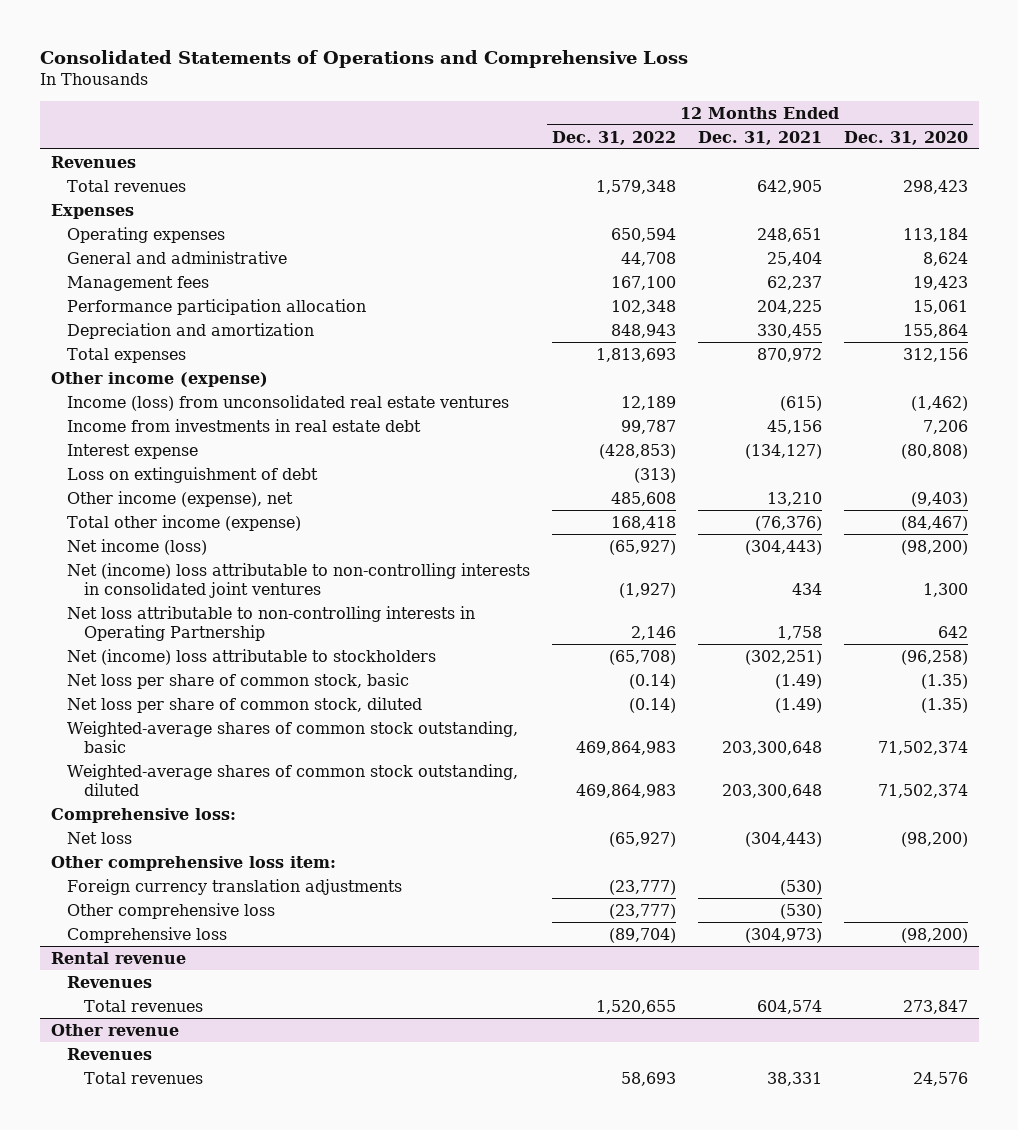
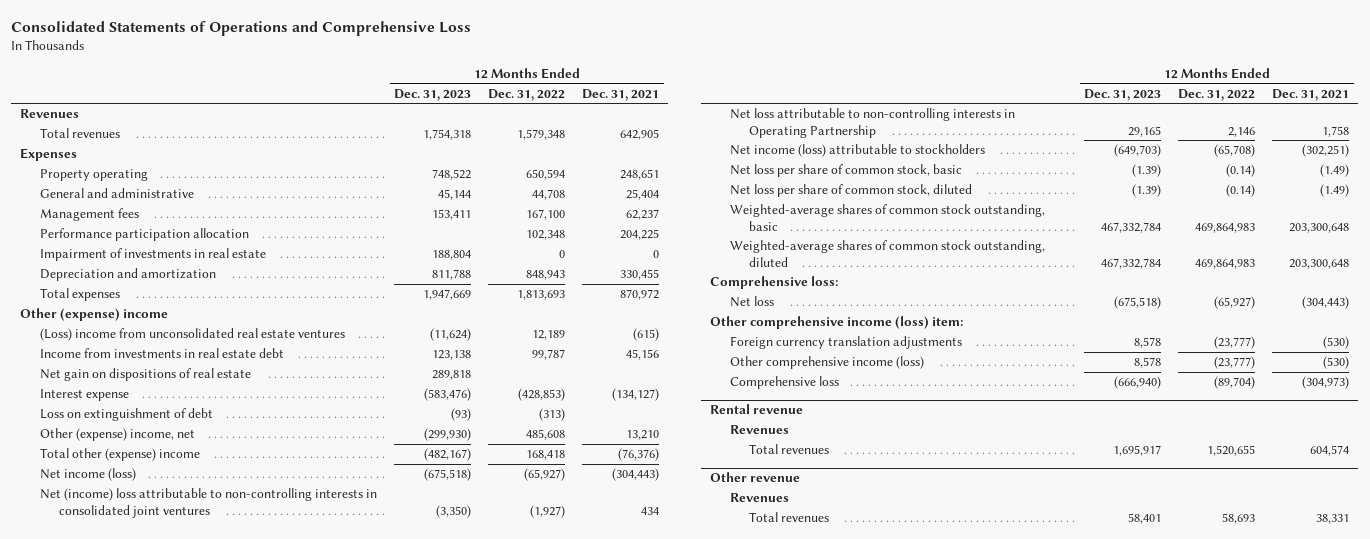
- | 12 Months Ended Dec. 31, 2022 | 12 Months Ended Dec. 31, 2021 | 12 Months Ended Dec. 31, 2020
+ | 12 Months Ended Dec. 31, 2023 | 12 Months Ended Dec. 31, 2022 | 12 Months Ended Dec. 31, 2021
- Operating expenses | 650,594 | 248,651 | 113,184
+ Property operating | 748,522 | 650,594 | 248,651
+ Impairment of investments in real estate | 188,804 | 0 | 0
- Other income (expense)
- Income (loss) from unconsolidated real estate ventures | 12,189 | (615) | (1,462)
+ Other (expense) income
+ (Loss) income from unconsolidated real estate ventures | (11,624) | 12,189 | (615)
+ Net gain on dispositions of real estate | 289,818 | |
- Other income (expense), net | 485,608 | 13,210 | (9,403)
- Total other income (expense) | 168,418 | (76,376) | (84,467)
+ Other (expense) income, net | (299,930) | 485,608 | 13,210
+ Total other (expense) income | (482,167) | 168,418 | (76,376)
- Net (income) loss attributable to stockholders | (65,708) | (302,251) | (96,258)
+ Net income (loss) attributable to stockholders | (649,703) | (65,708) | (302,251)
- Other comprehensive loss item:
+ Other comprehensive income (loss) item:
- Other comprehensive loss | (23,777) | (530) |
+ Other comprehensive income (loss) | 8,578 | (23,777) | (530)

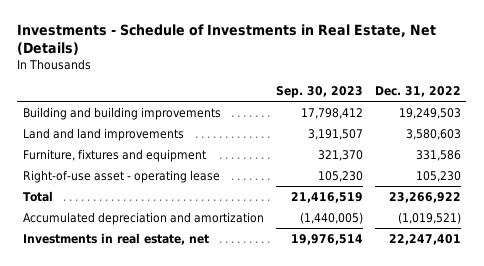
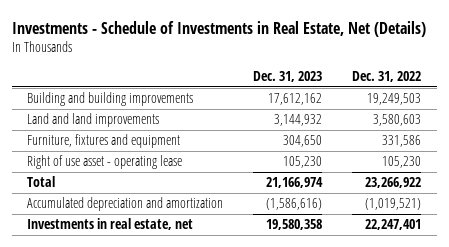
- | Sep. 30, 2023 | Dec. 31, 2022
+ | Dec. 31, 2023 | Dec. 31, 2022
- Right-of-use asset - operating lease | 105,230 | 105,230
+ Right of use asset - operating lease | 105,230 | 105,230

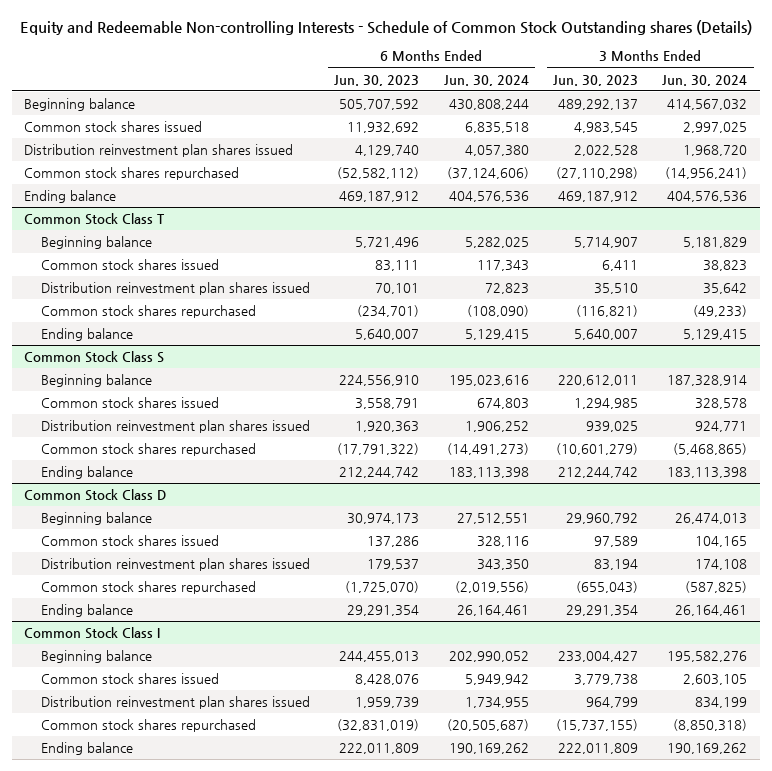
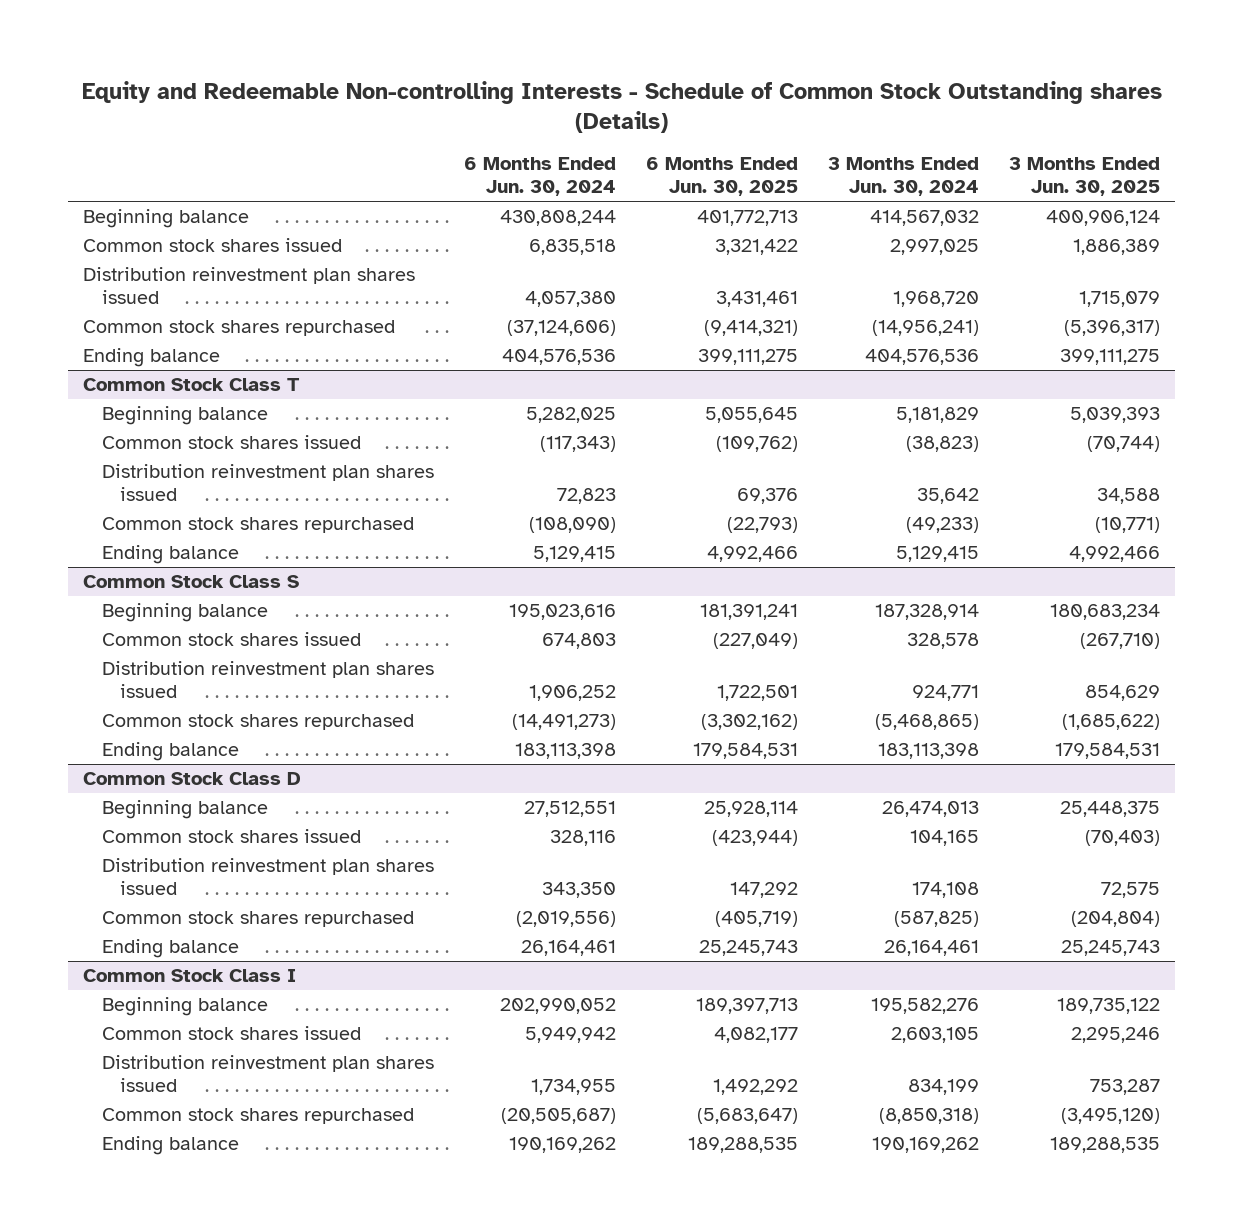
- | 6 Months Ended Jun. 30, 2023 | 6 Months Ended Jun. 30, 2024 | 3 Months Ended Jun. 30, 2023 | 3 Months Ended Jun. 30, 2024
+ | 6 Months Ended Jun. 30, 2024 | 6 Months Ended Jun. 30, 2025 | 3 Months Ended Jun. 30, 2024 | 3 Months Ended Jun. 30, 2025
@ Common Stock Class T
- Common stock shares issued | 83,111 | 117,343 | 6,411 | 38,823
+ Common stock shares issued | (117,343) | (109,762) | (38,823) | (70,744)

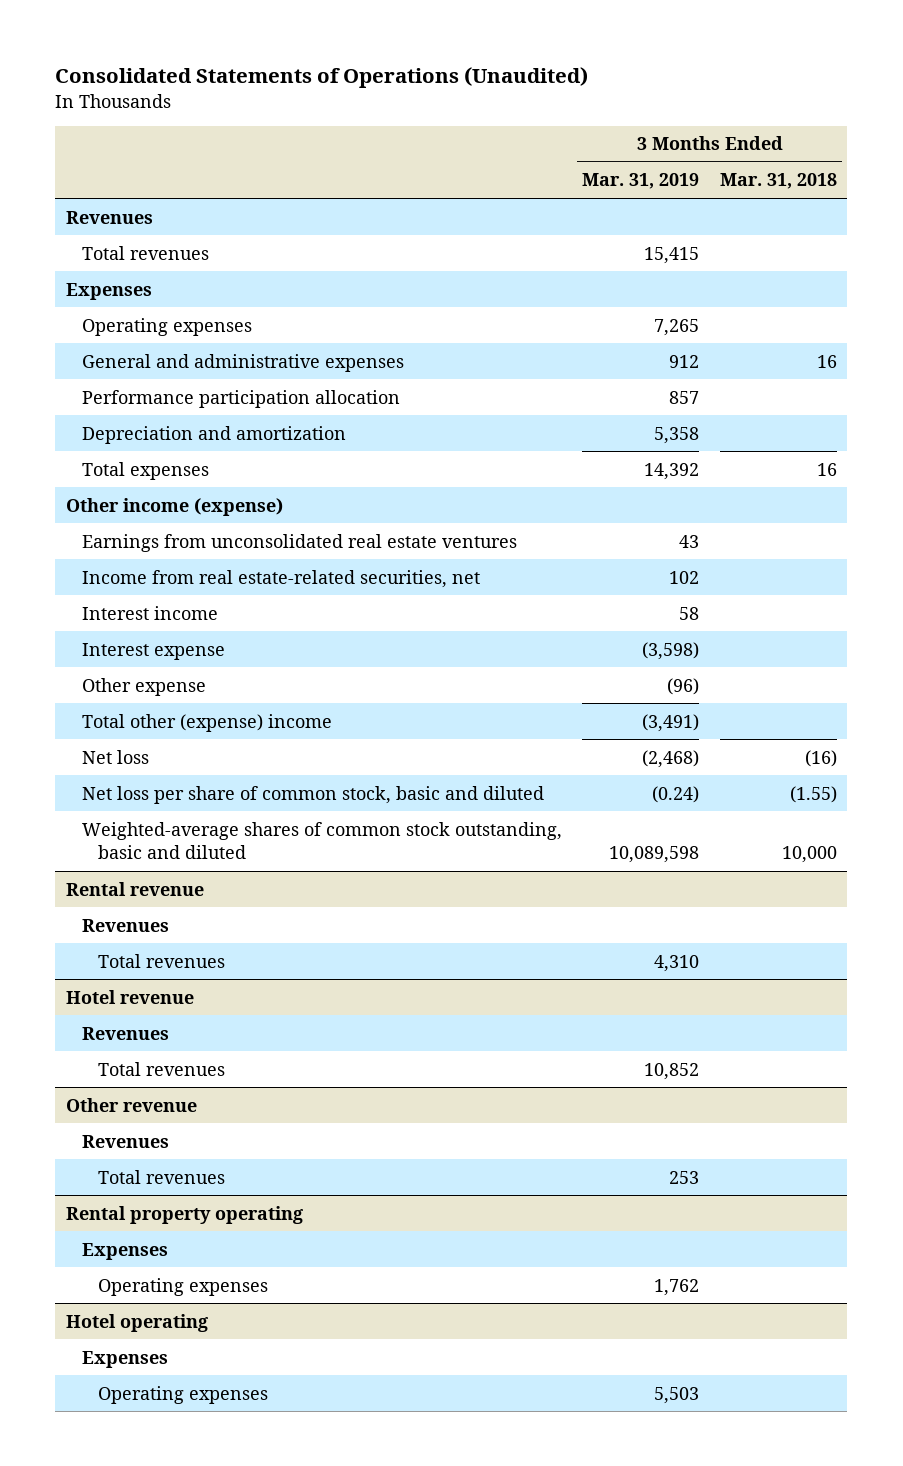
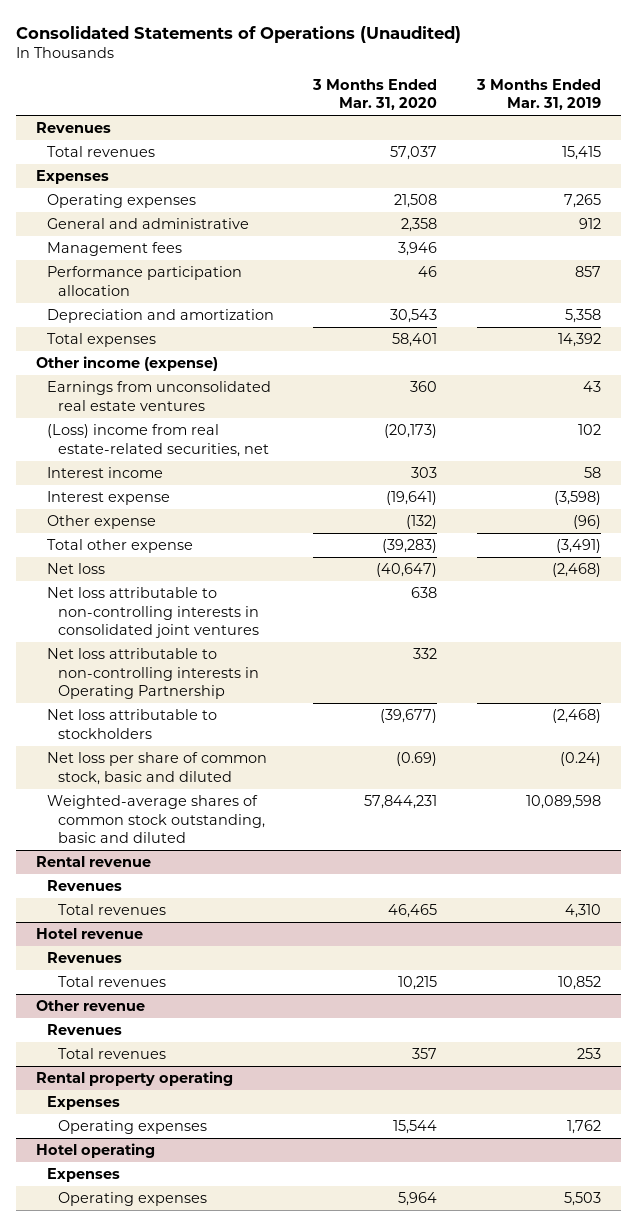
- | 3 Months Ended Mar. 31, 2019 | 3 Months Ended Mar. 31, 2018
+ | 3 Months Ended Mar. 31, 2020 | 3 Months Ended Mar. 31, 2019
- General and administrative expenses | 912 | 16
+ General and administrative | 2,358 | 912
+ Management fees | 3,946 |
- Income from real estate-related securities, net | 102 |
+ (Loss) income from real estate-related securities, net | (20,173) | 102
- Total other (expense) income | (3,491) |
+ Total other expense | (39,283) | (3,491)
+ Net loss attributable to non-controlling interests in consolidated joint ventures | 638 |
+ Net loss attributable to non-controlling interests in Operating Partnership | 332 |
+ Net loss attributable to stockholders | (39,677) | (2,468)

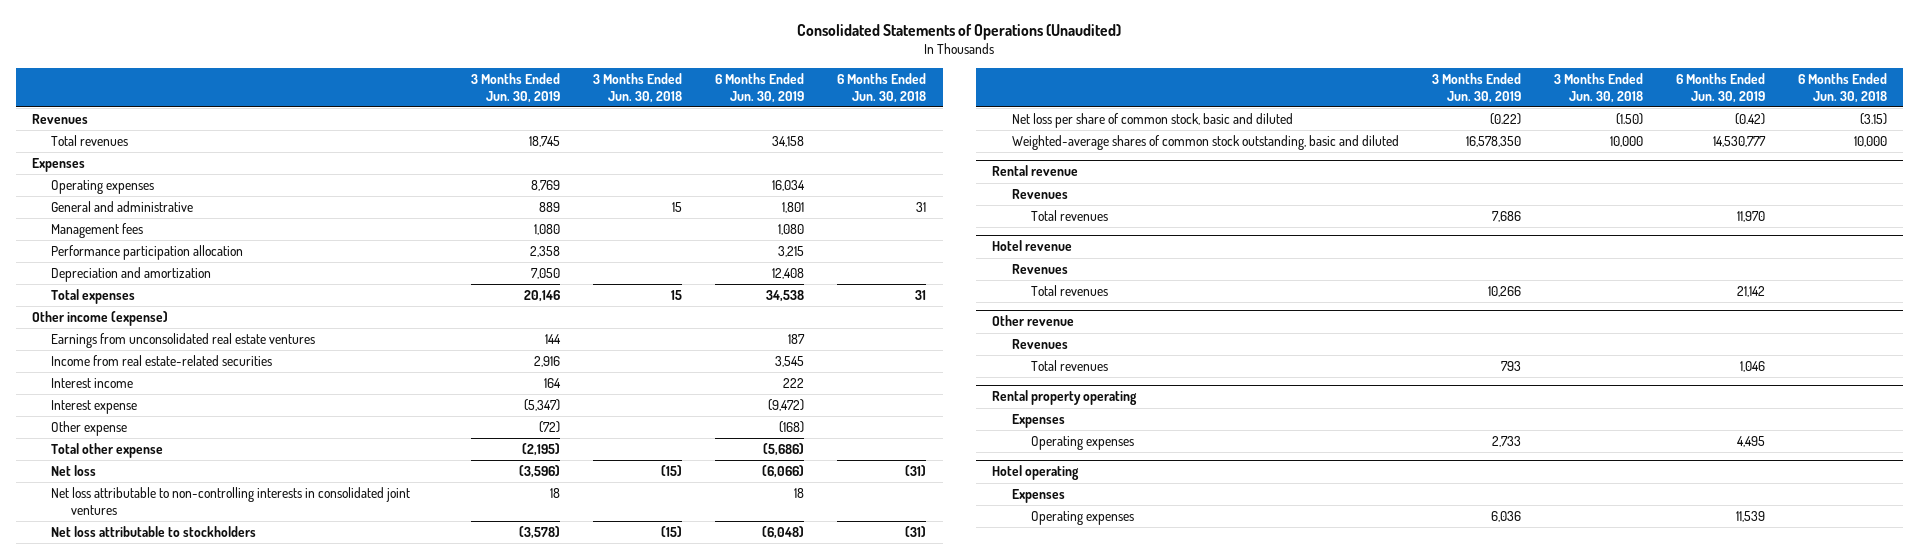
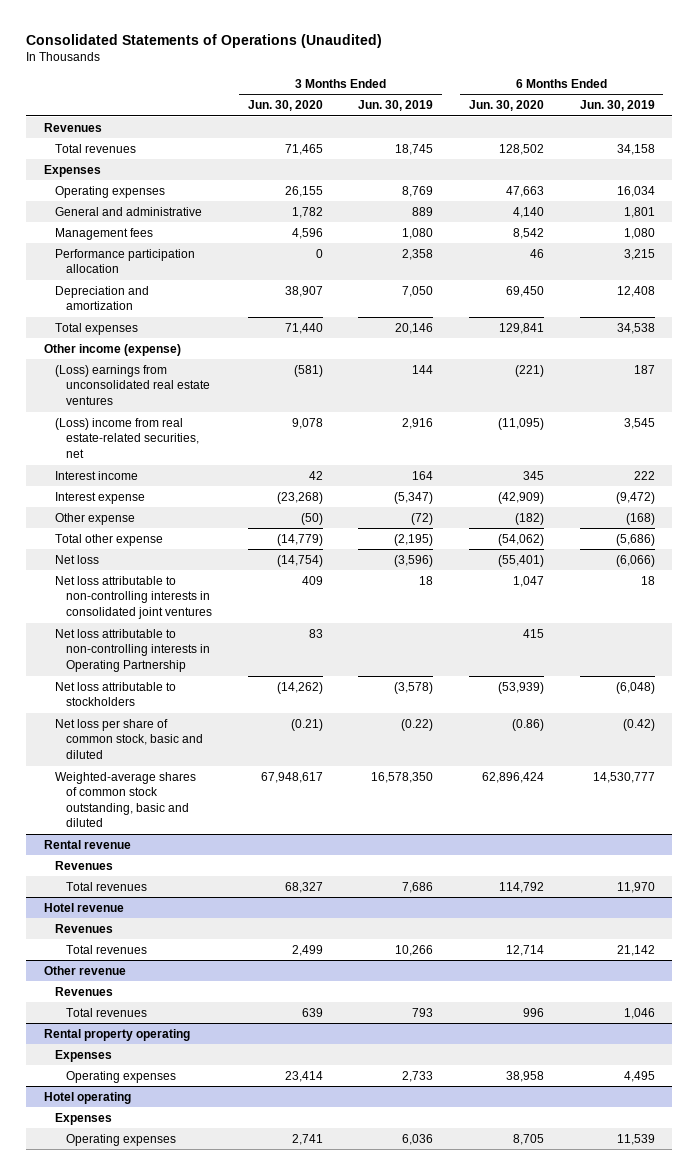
- | 3 Months Ended Jun. 30, 2019 | 3 Months Ended Jun. 30, 2018 | 6 Months Ended Jun. 30, 2019 | 6 Months Ended Jun. 30, 2018
+ | 3 Months Ended Jun. 30, 2020 | 3 Months Ended Jun. 30, 2019 | 6 Months Ended Jun. 30, 2020 | 6 Months Ended Jun. 30, 2019
- Earnings from unconsolidated real estate ventures | 144 | | 187 |
- Income from real estate-related securities | 2,916 | | 3,545 |
+ (Loss) earnings from unconsolidated real estate ventures | (581) | 144 | (221) | 187
+ (Loss) income from real estate-related securities, net | 9,078 | 2,916 | (11,095) | 3,545
+ Net loss attributable to non-controlling interests in Operating Partnership | 83 | | 415 |

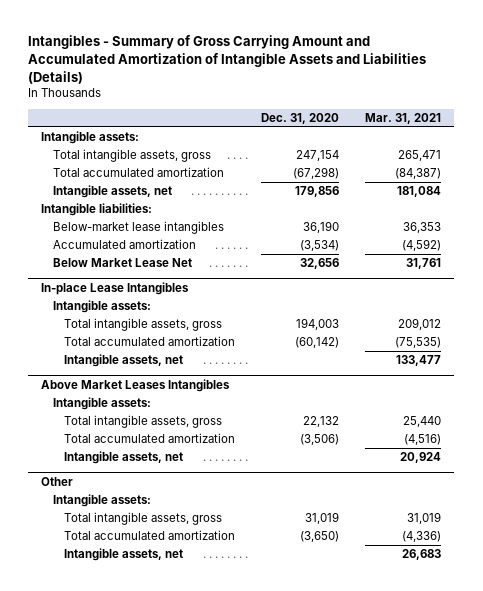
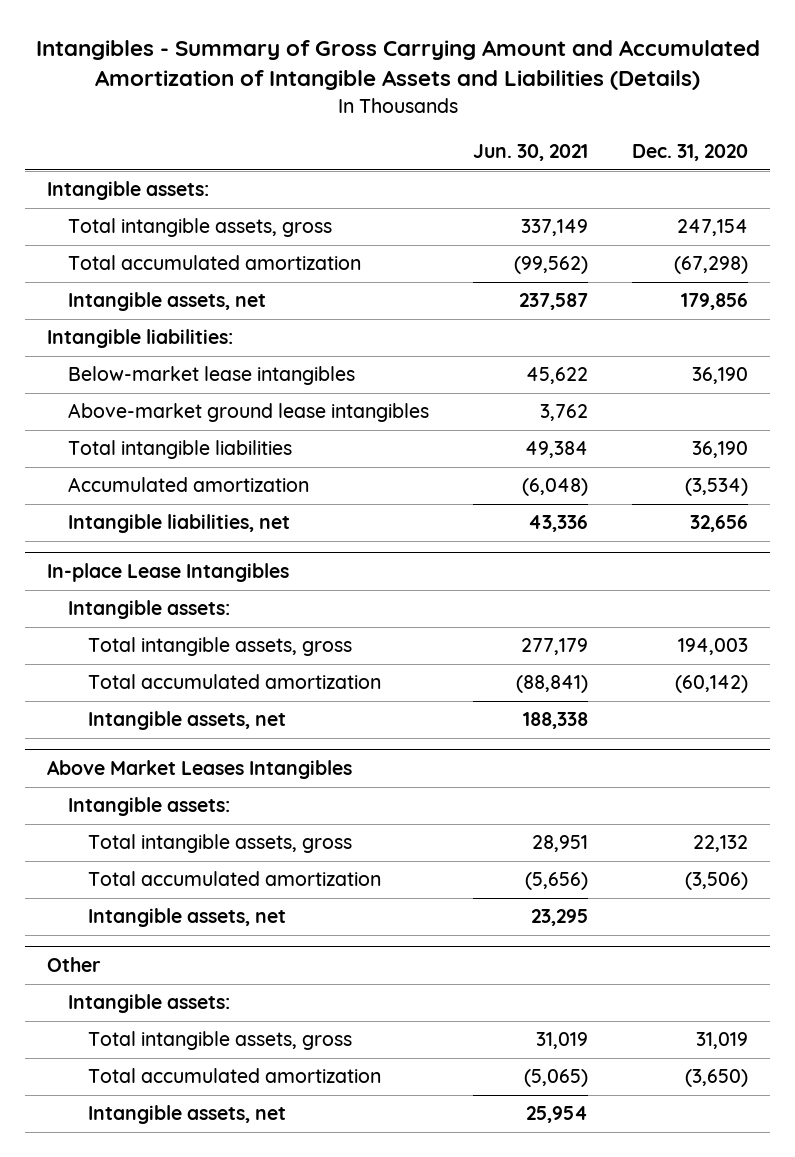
- | Dec. 31, 2020 | Mar. 31, 2021
+ | Jun. 30, 2021 | Dec. 31, 2020
+ Above-market ground lease intangibles | 3,762 |
+ Total intangible liabilities | 49,384 | 36,190
- Below Market Lease Net | 32,656 | 31,761
+ Intangible liabilities, net | 43,336 | 32,656

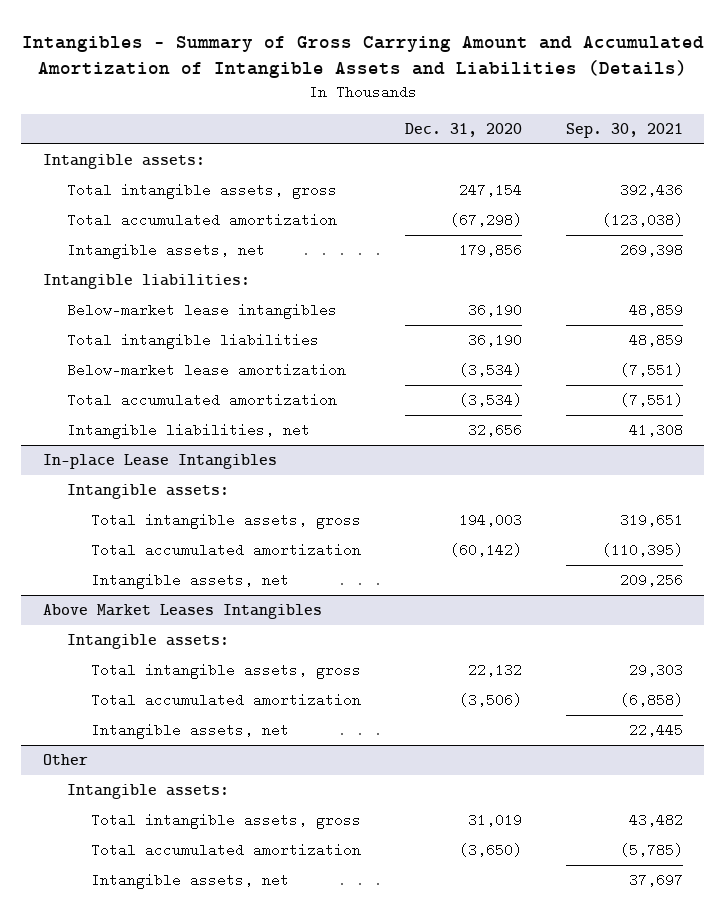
- | Jun. 30, 2021 | Dec. 31, 2020
+ | Dec. 31, 2020 | Sep. 30, 2021
- Above-market ground lease intangibles | 3,762 |
- Accumulated amortization | (6,048) | (3,534)
+ Below-market lease amortization | (3,534) | (7,551)
+ Total accumulated amortization | (3,534) | (7,551)

